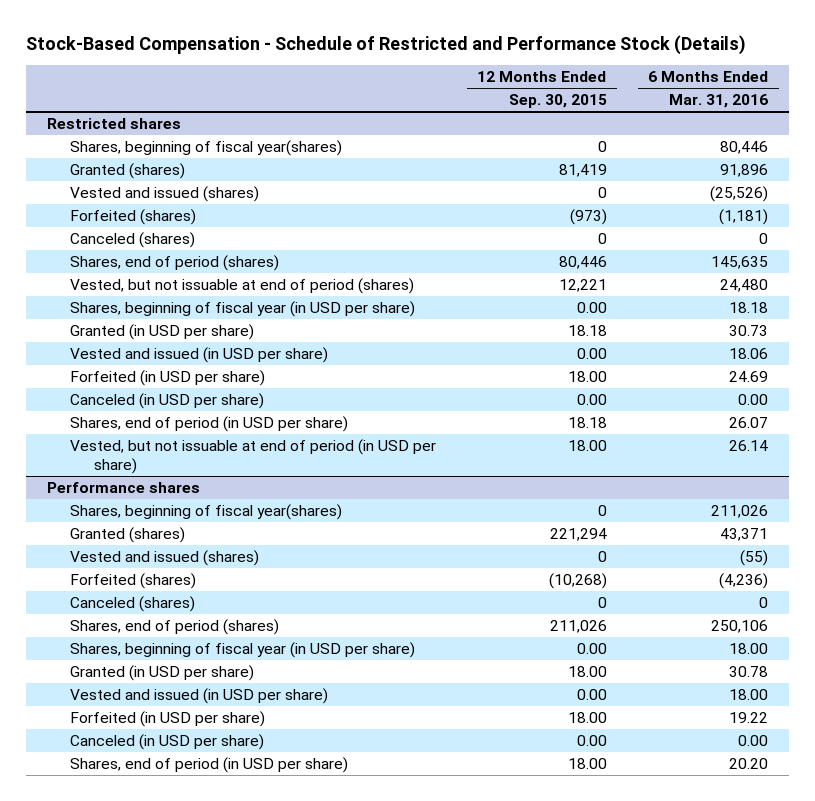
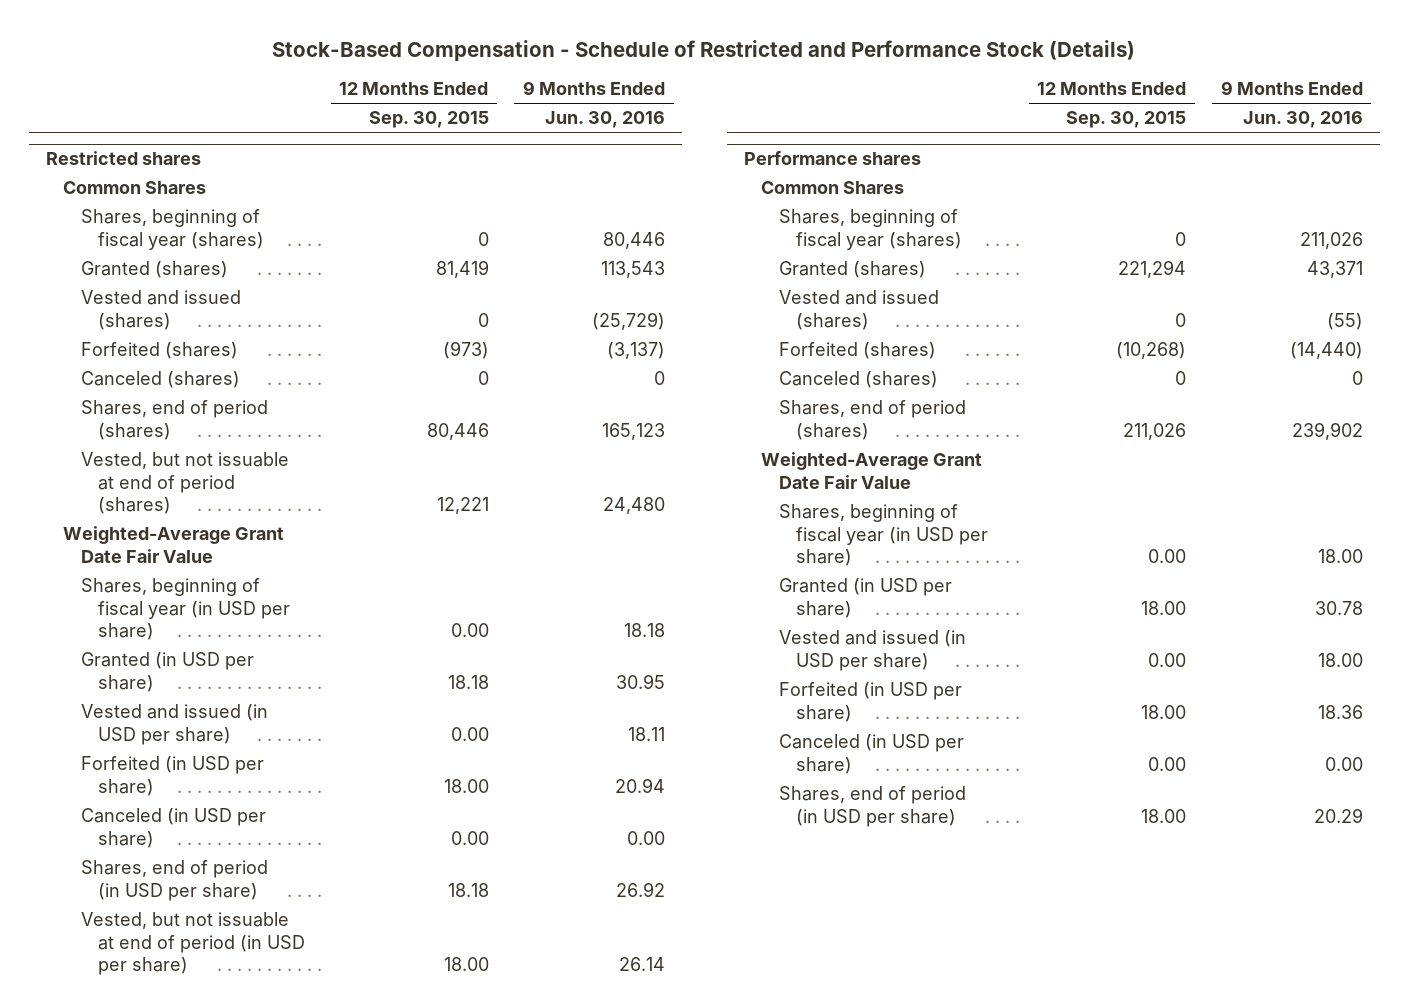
- | 12 Months Ended Sep. 30, 2015 | 6 Months Ended Mar. 31, 2016
+ | 12 Months Ended Sep. 30, 2015 | 9 Months Ended Jun. 30, 2016
@ Restricted shares
- Shares, beginning of fiscal year(shares) | 0 | 80,446
+ Common Shares
+ Shares, beginning of fiscal year (shares) | 0 | 80,446
+ Weighted-Average Grant Date Fair Value
@ Performance shares
- Shares, beginning of fiscal year(shares) | 0 | 211,026
+ Common Shares
+ Shares, beginning of fiscal year (shares) | 0 | 211,026
+ Weighted-Average Grant Date Fair Value

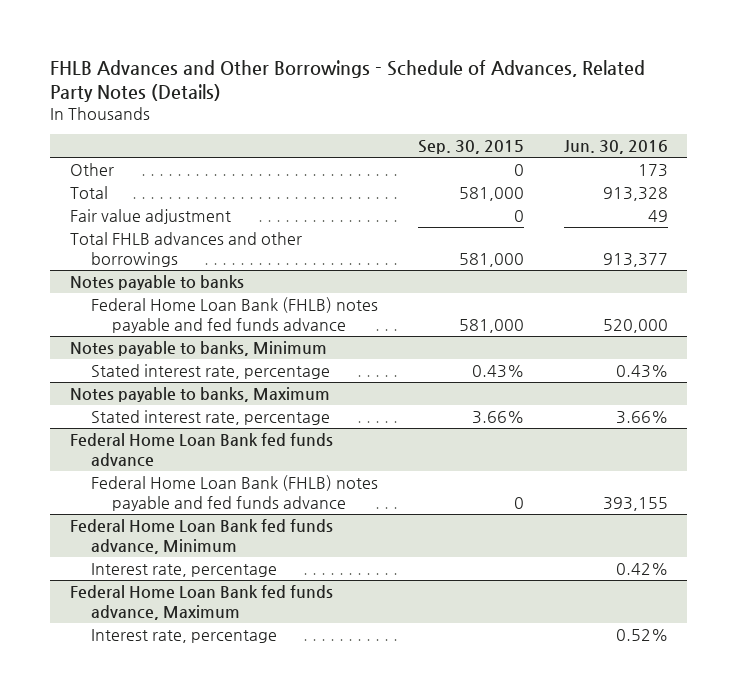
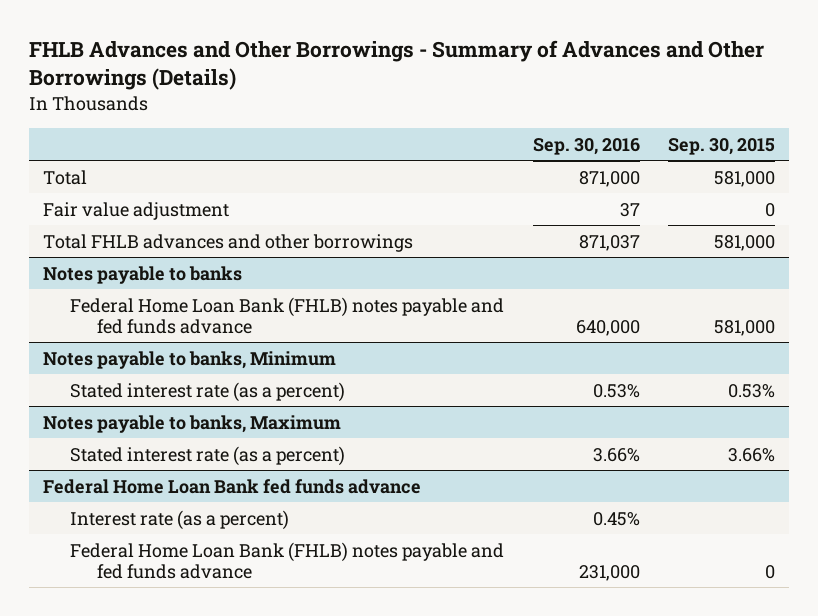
- FHLB Advances and Other Borrowings - Schedule of Advances, Related Party Notes (Details)
+ FHLB Advances and Other Borrowings - Summary of Advances and Other Borrowings (Details)
- | Sep. 30, 2015 | Jun. 30, 2016
+ | Sep. 30, 2016 | Sep. 30, 2015
- Other | 0 | 173
@ Notes payable to banks, Minimum
- Stated interest rate, percentage | 0.43% | 0.43%
+ Stated interest rate (as a percent) | 0.53% | 0.53%
@ Notes payable to banks, Maximum
- Stated interest rate, percentage | 3.66% | 3.66%
+ Stated interest rate (as a percent) | 3.66% | 3.66%
@ Federal Home Loan Bank fed funds advance
+ Interest rate (as a percent) | 0.45% |
- Federal Home Loan Bank fed funds advance, Minimum
- Interest rate, percentage | | 0.42%
- Federal Home Loan Bank fed funds advance, Maximum
- Interest rate, percentage | | 0.52%

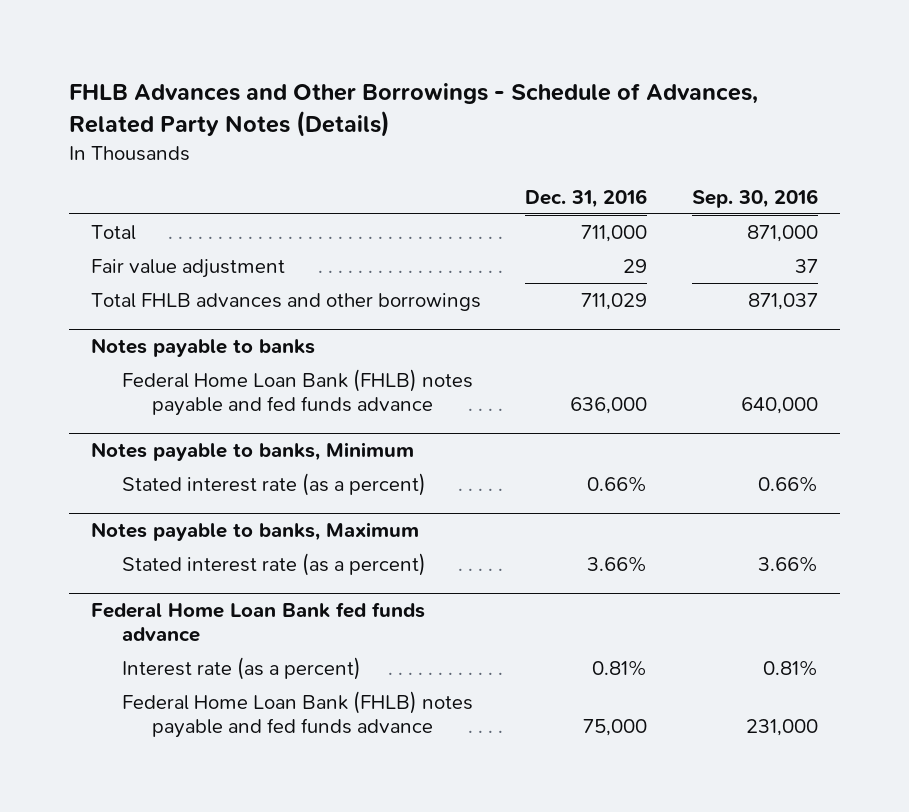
- FHLB Advances and Other Borrowings - Summary of Advances and Other Borrowings (Details)
+ FHLB Advances and Other Borrowings - Schedule of Advances, Related Party Notes (Details)
- | Sep. 30, 2016 | Sep. 30, 2015
+ | Dec. 31, 2016 | Sep. 30, 2016
@ Notes payable to banks, Minimum
- Stated interest rate (as a percent) | 0.53% | 0.53%
+ Stated interest rate (as a percent) | 0.66% | 0.66%
@ Federal Home Loan Bank fed funds advance
- Interest rate (as a percent) | 0.45% |
+ Interest rate (as a percent) | 0.81% | 0.81%

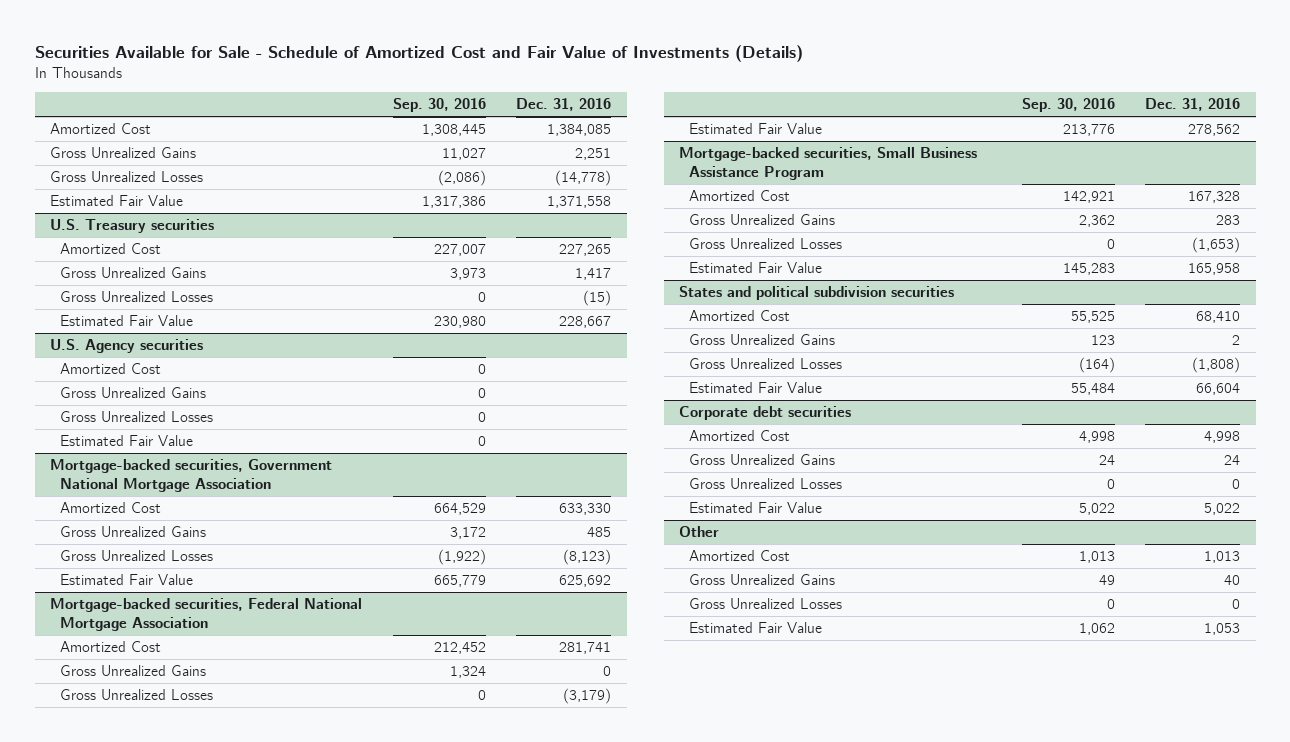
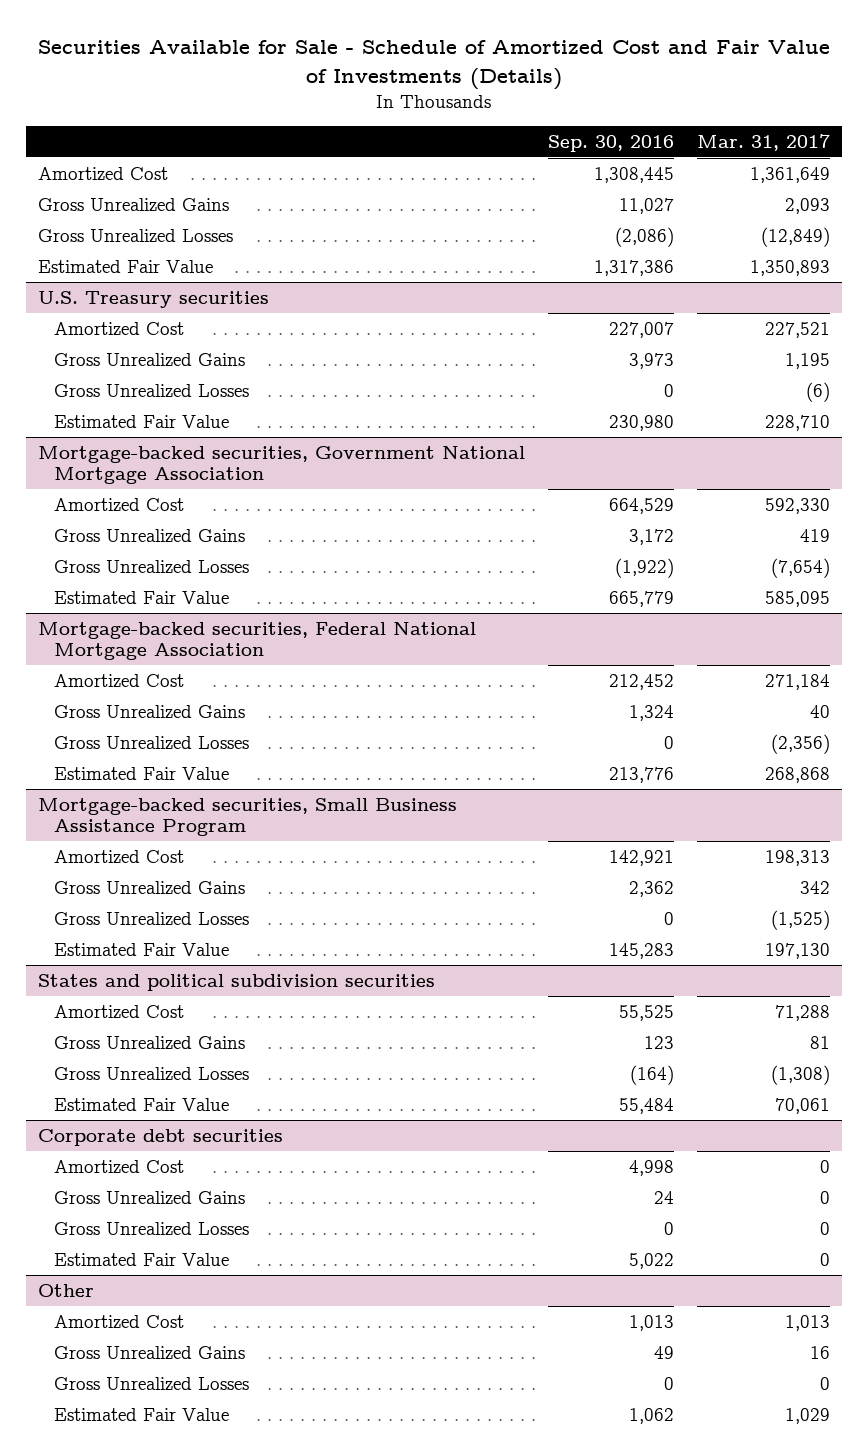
- | Sep. 30, 2016 | Dec. 31, 2016
+ | Sep. 30, 2016 | Mar. 31, 2017
- U.S. Agency securities
- Amortized Cost | 0 |
- Gross Unrealized Gains | 0 |
- Gross Unrealized Losses | 0 |
- Estimated Fair Value | 0 |

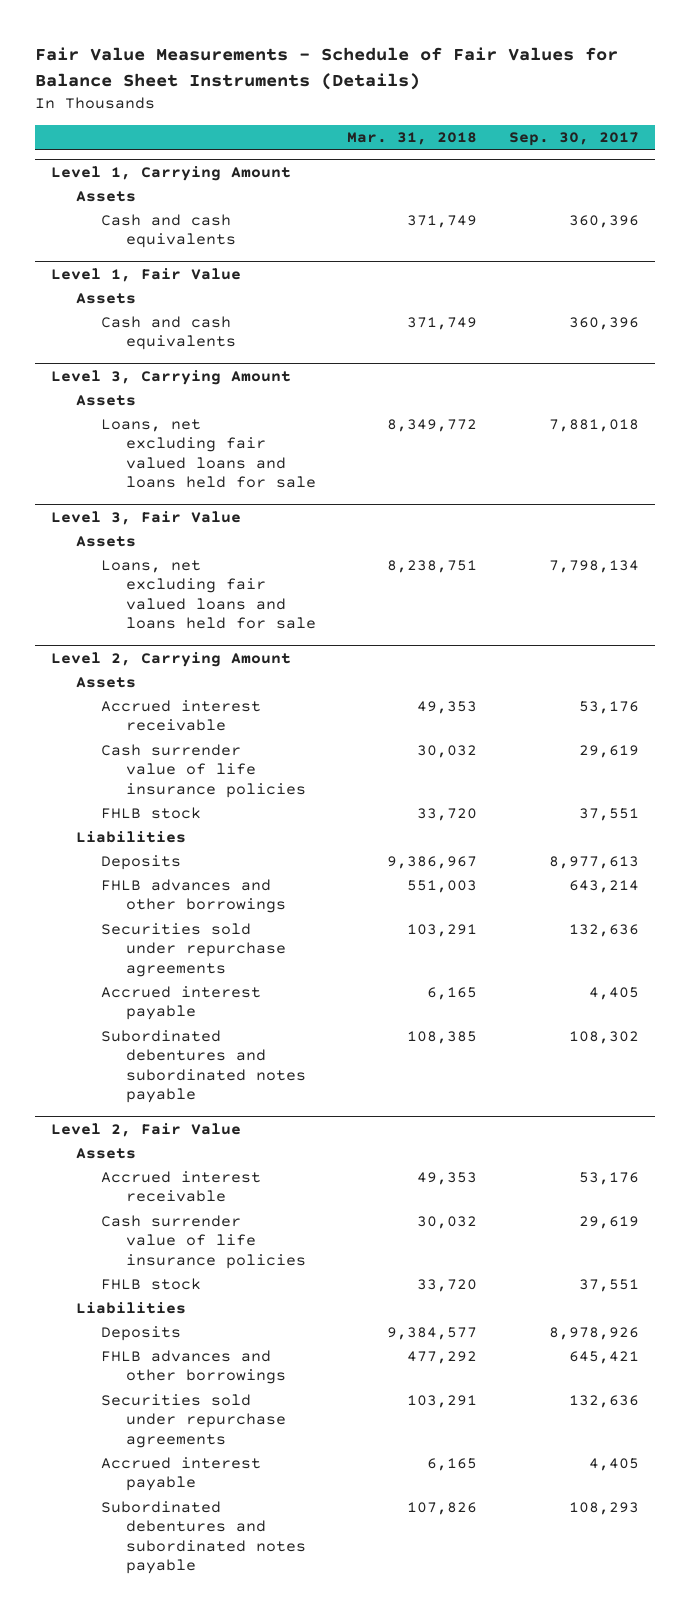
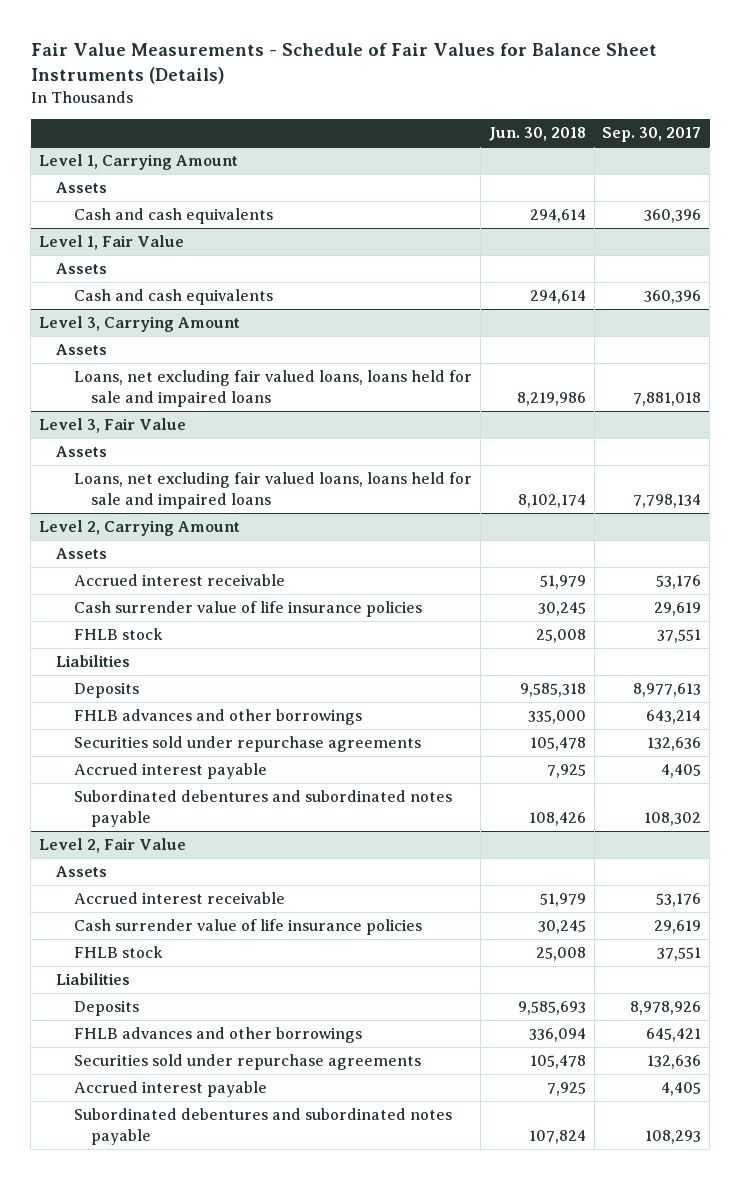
- | Mar. 31, 2018 | Sep. 30, 2017
+ | Jun. 30, 2018 | Sep. 30, 2017
@ Level 3, Carrying Amount
- Loans, net excluding fair valued loans and loans held for sale | 8,349,772 | 7,881,018
+ Loans, net excluding fair valued loans, loans held for sale and impaired loans | 8,219,986 | 7,881,018
@ Level 3, Fair Value
- Loans, net excluding fair valued loans and loans held for sale | 8,238,751 | 7,798,134
+ Loans, net excluding fair valued loans, loans held for sale and impaired loans | 8,102,174 | 7,798,134

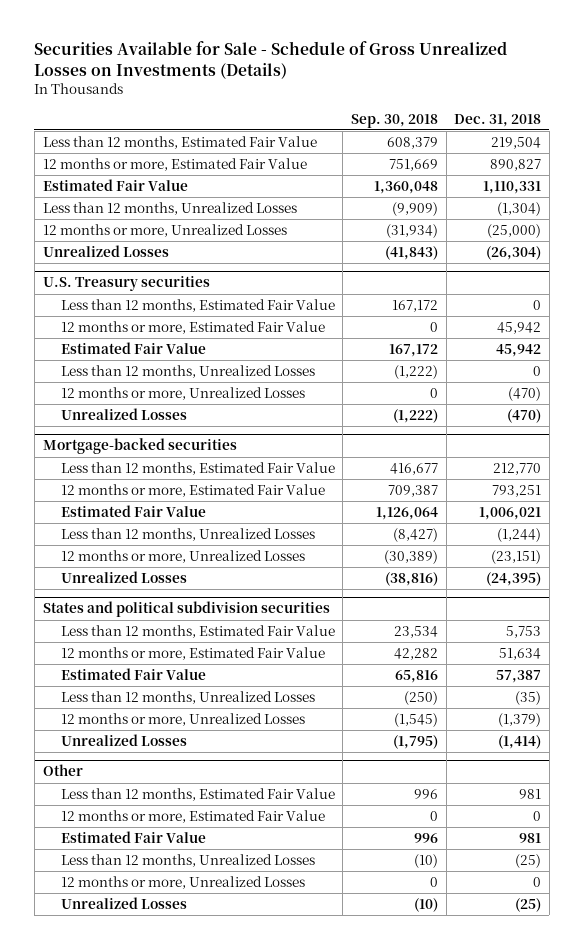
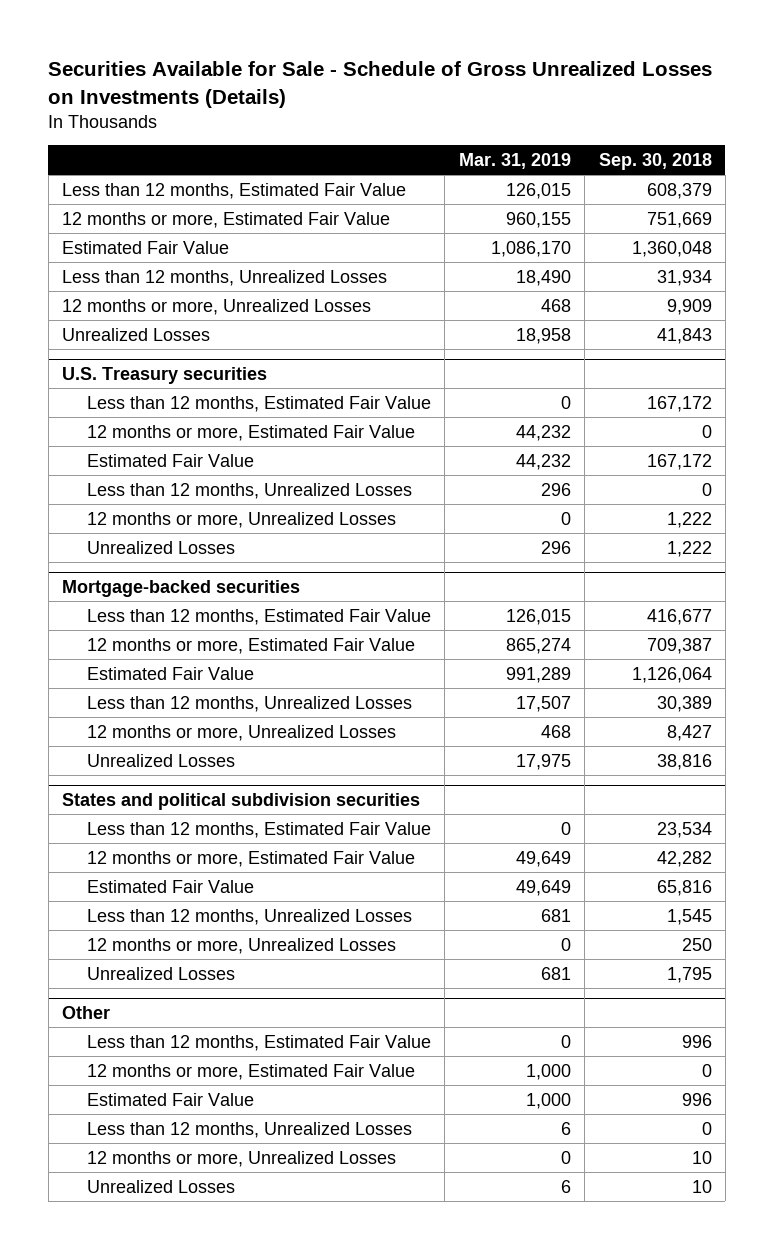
- | Sep. 30, 2018 | Dec. 31, 2018
+ | Mar. 31, 2019 | Sep. 30, 2018
- Less than 12 months, Unrealized Losses | (9,909) | (1,304)
- 12 months or more, Unrealized Losses | (31,934) | (25,000)
- Unrealized Losses | (41,843) | (26,304)
+ Less than 12 months, Unrealized Losses | 18,490 | 31,934
+ 12 months or more, Unrealized Losses | 468 | 9,909
+ Unrealized Losses | 18,958 | 41,843
@ U.S. Treasury securities
- Less than 12 months, Unrealized Losses | (1,222) | 0
- 12 months or more, Unrealized Losses | 0 | (470)
- Unrealized Losses | (1,222) | (470)
+ Less than 12 months, Unrealized Losses | 296 | 0
+ 12 months or more, Unrealized Losses | 0 | 1,222
+ Unrealized Losses | 296 | 1,222
@ Mortgage-backed securities
- Less than 12 months, Unrealized Losses | (8,427) | (1,244)
- 12 months or more, Unrealized Losses | (30,389) | (23,151)
- Unrealized Losses | (38,816) | (24,395)
+ Less than 12 months, Unrealized Losses | 17,507 | 30,389
+ 12 months or more, Unrealized Losses | 468 | 8,427
+ Unrealized Losses | 17,975 | 38,816
@ States and political subdivision securities
- Less than 12 months, Unrealized Losses | (250) | (35)
- 12 months or more, Unrealized Losses | (1,545) | (1,379)
- Unrealized Losses | (1,795) | (1,414)
+ Less than 12 months, Unrealized Losses | 681 | 1,545
+ 12 months or more, Unrealized Losses | 0 | 250
+ Unrealized Losses | 681 | 1,795
@ Other
- Less than 12 months, Unrealized Losses | (10) | (25)
- 12 months or more, Unrealized Losses | 0 | 0
- Unrealized Losses | (10) | (25)
+ Less than 12 months, Unrealized Losses | 6 | 0
+ 12 months or more, Unrealized Losses | 0 | 10
+ Unrealized Losses | 6 | 10

